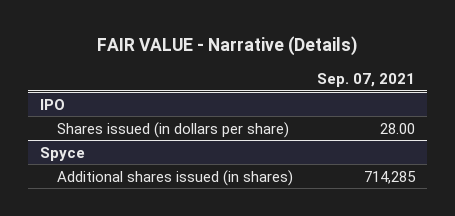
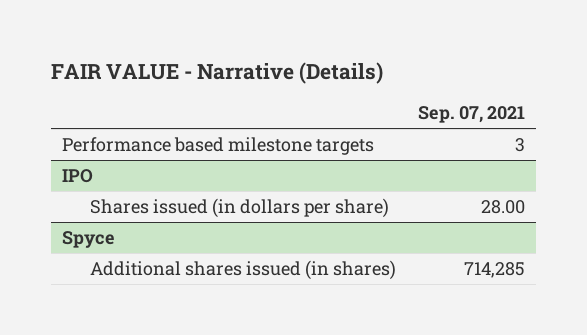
+ Performance based milestone targets | 3

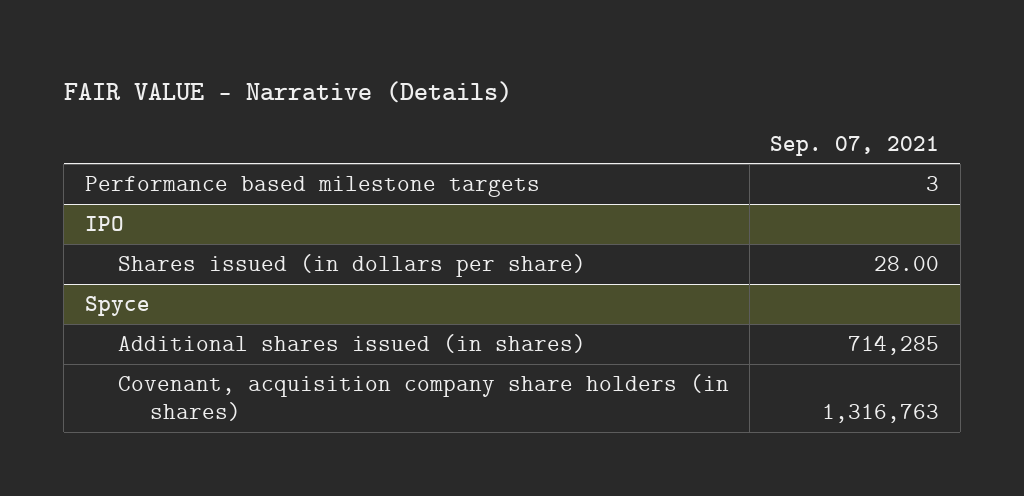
@ Spyce
+ Covenant, acquisition company share holders (in shares) | 1,316,763

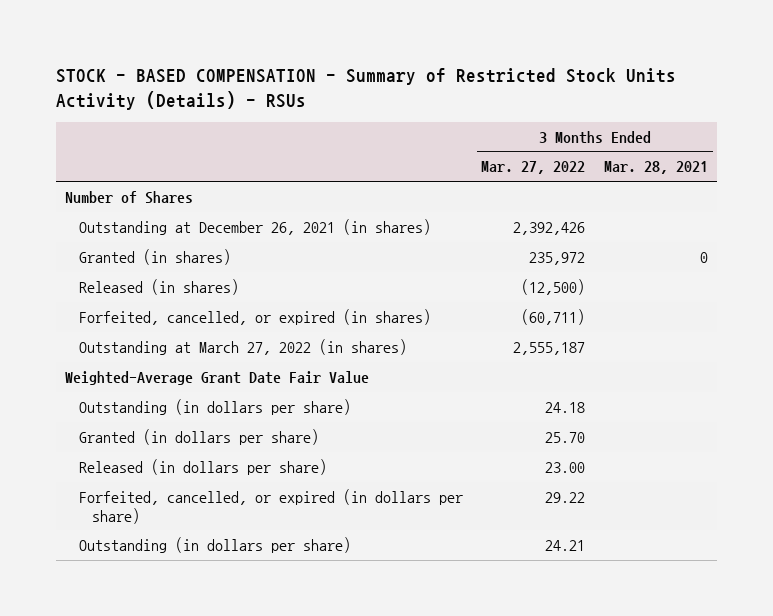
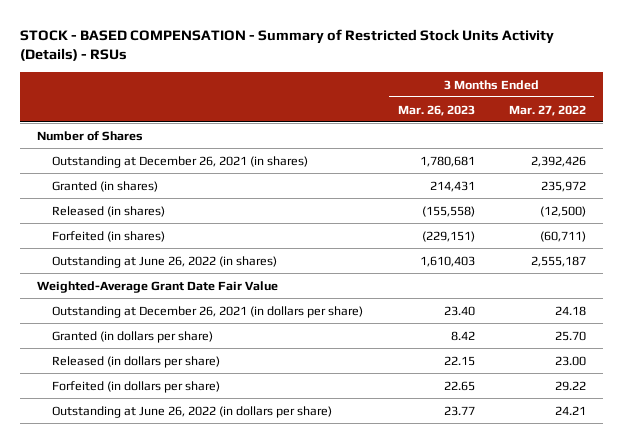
- | 3 Months Ended Mar. 27, 2022 | 3 Months Ended Mar. 28, 2021
+ | 3 Months Ended Mar. 26, 2023 | 3 Months Ended Mar. 27, 2022
- Forfeited, cancelled, or expired (in shares) | (60,711) |
- Outstanding at March 27, 2022 (in shares) | 2,555,187 |
+ Forfeited (in shares) | (229,151) | (60,711)
+ Outstanding at June 26, 2022 (in shares) | 1,610,403 | 2,555,187
- Outstanding (in dollars per share) | 24.18 |
+ Outstanding at December 26, 2021 (in dollars per share) | 23.40 | 24.18
- Forfeited, cancelled, or expired (in dollars per share) | 29.22 |
- Outstanding (in dollars per share) | 24.21 |
+ Forfeited (in dollars per share) | 22.65 | 29.22
+ Outstanding at June 26, 2022 (in dollars per share) | 23.77 | 24.21

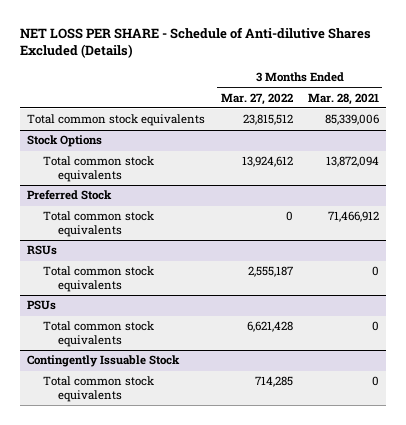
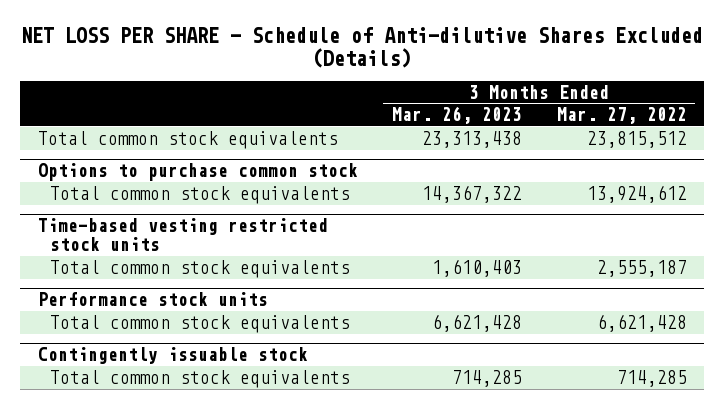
- | 3 Months Ended Mar. 27, 2022 | 3 Months Ended Mar. 28, 2021
+ | 3 Months Ended Mar. 26, 2023 | 3 Months Ended Mar. 27, 2022
- Stock Options
+ Options to purchase common stock
- Preferred Stock
- Total common stock equivalents | 0 | 71,466,912
- RSUs
+ Time-based vesting restricted stock units
- PSUs
+ Performance stock units
- Contingently Issuable Stock
+ Contingently issuable stock

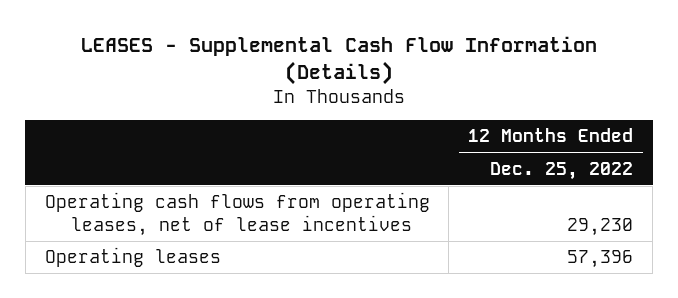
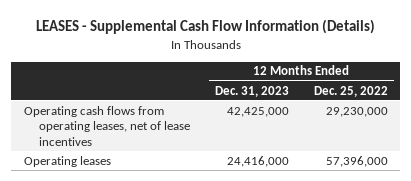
- | 12 Months Ended Dec. 25, 2022
+ | 12 Months Ended Dec. 31, 2023 | 12 Months Ended Dec. 25, 2022
- Operating cash flows from operating leases, net of lease incentives | 29,230
- Operating leases | 57,396
+ Operating cash flows from operating leases, net of lease incentives | 42,425,000 | 29,230,000
+ Operating leases | 24,416,000 | 57,396,000

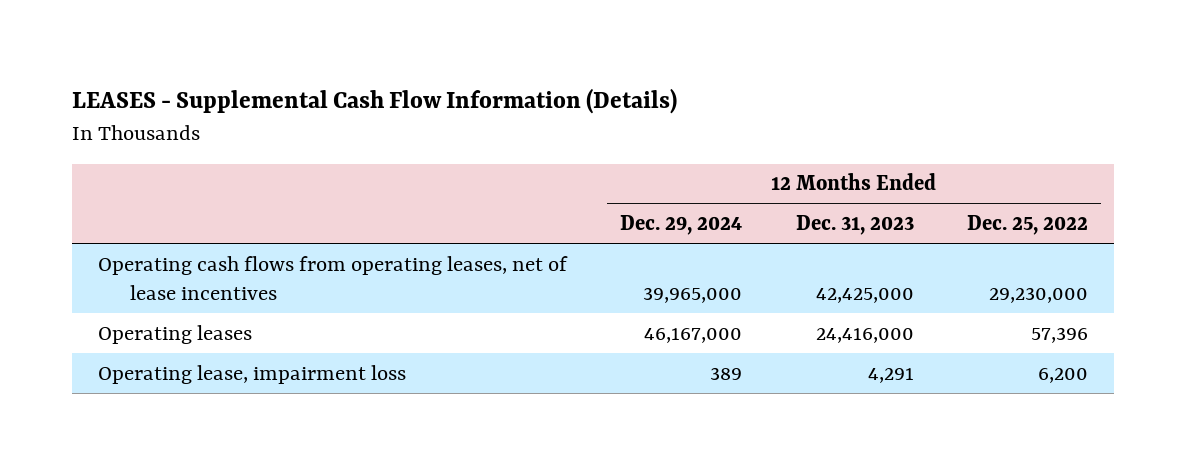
- | 12 Months Ended Dec. 31, 2023 | 12 Months Ended Dec. 25, 2022
+ | 12 Months Ended Dec. 29, 2024 | 12 Months Ended Dec. 31, 2023 | 12 Months Ended Dec. 25, 2022
- Operating leases | 24,416,000 | 57,396,000
+ Operating leases | 46,167,000 | 24,416,000 | 57,396
+ Operating lease, impairment loss | 389 | 4,291 | 6,200

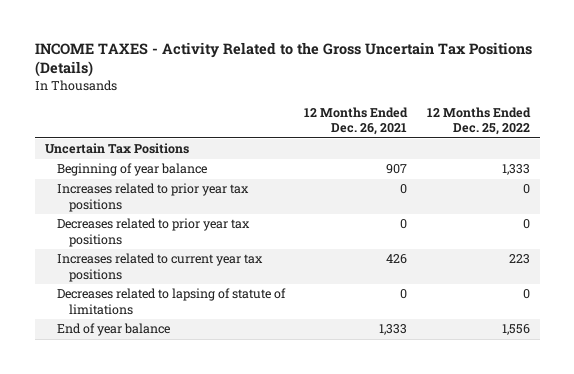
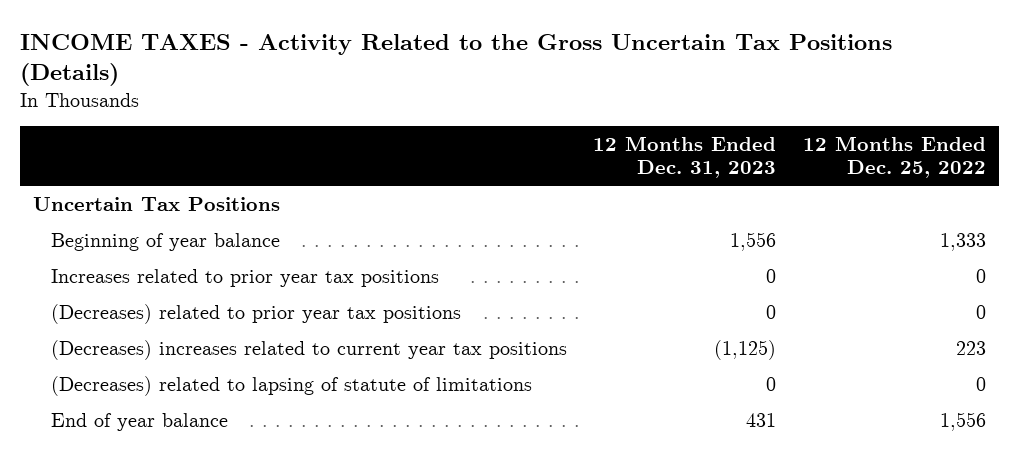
- | 12 Months Ended Dec. 26, 2021 | 12 Months Ended Dec. 25, 2022
+ | 12 Months Ended Dec. 31, 2023 | 12 Months Ended Dec. 25, 2022
- Decreases related to prior year tax positions | 0 | 0
- Increases related to current year tax positions | 426 | 223
- Decreases related to lapsing of statute of limitations | 0 | 0
+ (Decreases) related to prior year tax positions | 0 | 0
+ (Decreases) increases related to current year tax positions | (1,125) | 223
+ (Decreases) related to lapsing of statute of limitations | 0 | 0

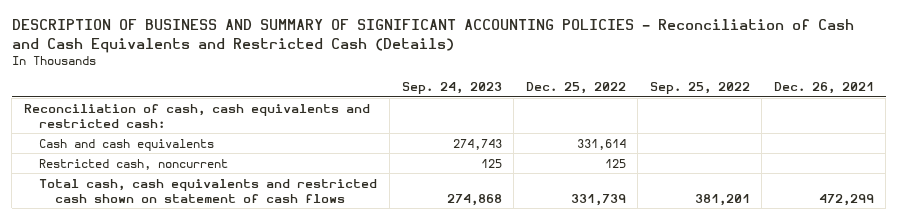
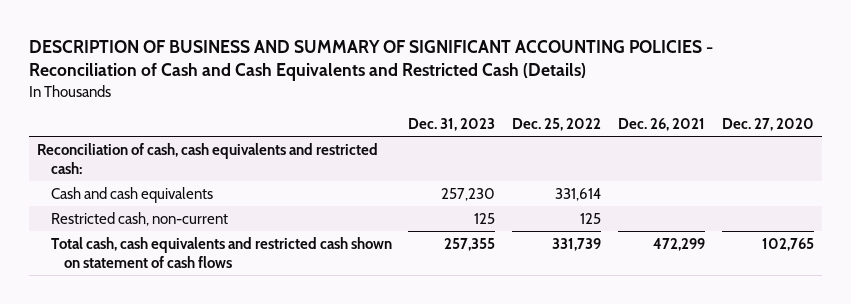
- | Sep. 24, 2023 | Dec. 25, 2022 | Sep. 25, 2022 | Dec. 26, 2021
+ | Dec. 31, 2023 | Dec. 25, 2022 | Dec. 26, 2021 | Dec. 27, 2020
- Restricted cash, noncurrent | 125 | 125 | |
+ Restricted cash, non-current | 125 | 125 | |

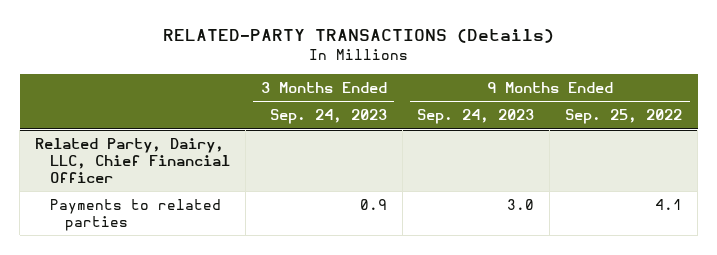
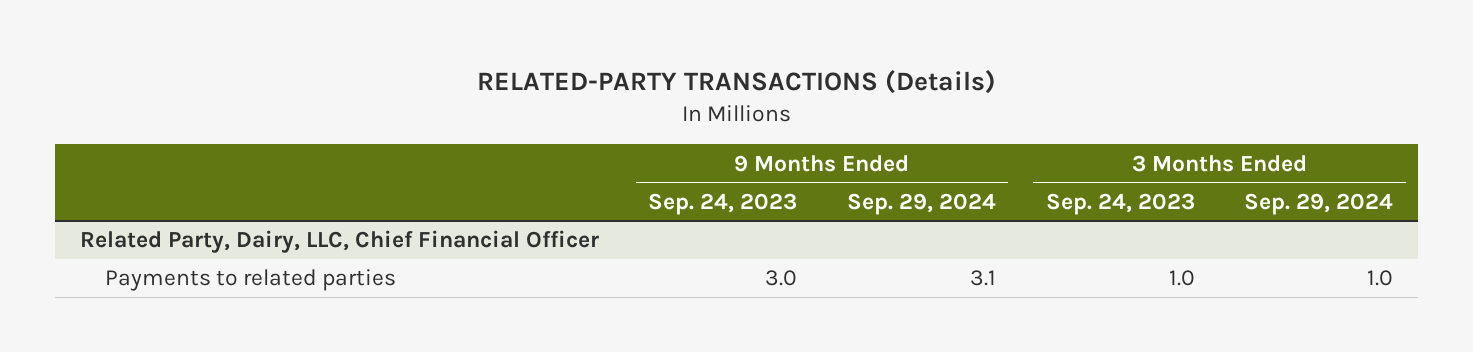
- | 3 Months Ended Sep. 24, 2023 | 9 Months Ended Sep. 24, 2023 | 9 Months Ended Sep. 25, 2022
+ | 9 Months Ended Sep. 24, 2023 | 9 Months Ended Sep. 29, 2024 | 3 Months Ended Sep. 24, 2023 | 3 Months Ended Sep. 29, 2024
@ Related Party, Dairy, LLC, Chief Financial Officer
- Payments to related parties | 0.9 | 3.0 | 4.1
+ Payments to related parties | 3.0 | 3.1 | 1.0 | 1.0

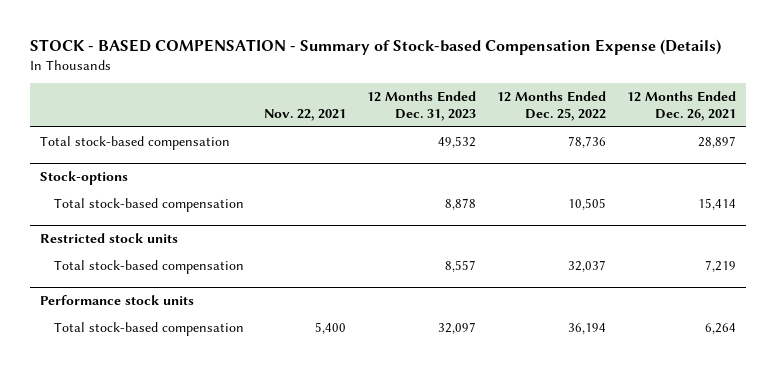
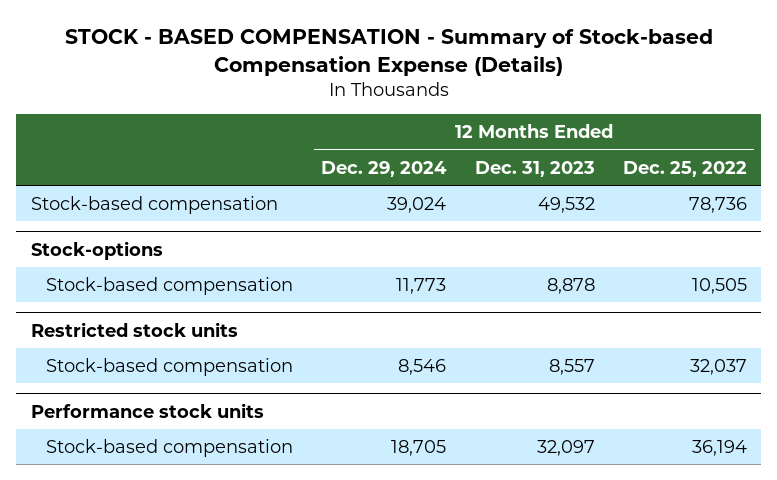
- | Nov. 22, 2021 | 12 Months Ended Dec. 31, 2023 | 12 Months Ended Dec. 25, 2022 | 12 Months Ended Dec. 26, 2021
+ | 12 Months Ended Dec. 29, 2024 | 12 Months Ended Dec. 31, 2023 | 12 Months Ended Dec. 25, 2022
- Total stock-based compensation | | 49,532 | 78,736 | 28,897
+ Stock-based compensation | 39,024 | 49,532 | 78,736
@ Stock-options
- Total stock-based compensation | | 8,878 | 10,505 | 15,414
+ Stock-based compensation | 11,773 | 8,878 | 10,505
@ Restricted stock units
- Total stock-based compensation | | 8,557 | 32,037 | 7,219
+ Stock-based compensation | 8,546 | 8,557 | 32,037
@ Performance stock units
- Total stock-based compensation | 5,400 | 32,097 | 36,194 | 6,264
+ Stock-based compensation | 18,705 | 32,097 | 36,194

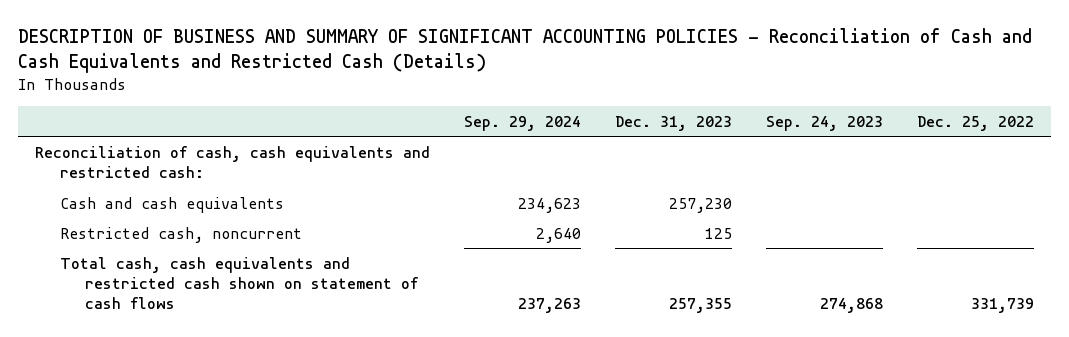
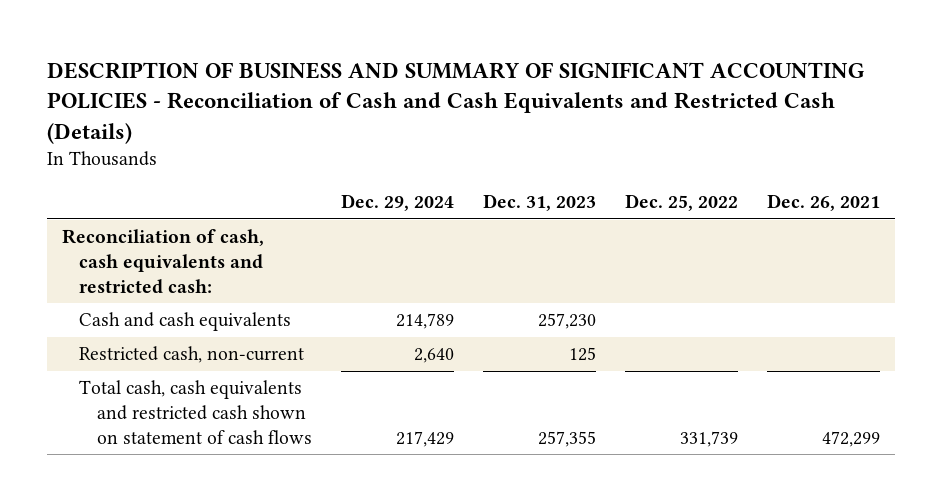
- | Sep. 29, 2024 | Dec. 31, 2023 | Sep. 24, 2023 | Dec. 25, 2022
+ | Dec. 29, 2024 | Dec. 31, 2023 | Dec. 25, 2022 | Dec. 26, 2021
- Restricted cash, noncurrent | 2,640 | 125 | |
+ Restricted cash, non-current | 2,640 | 125 | |

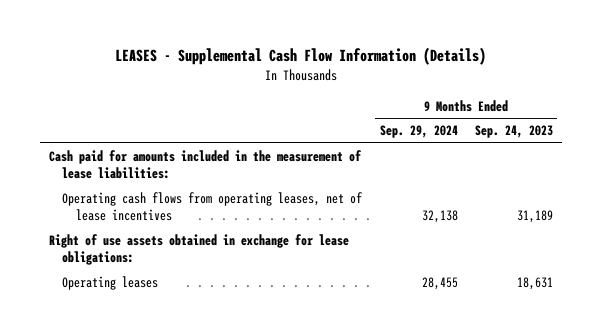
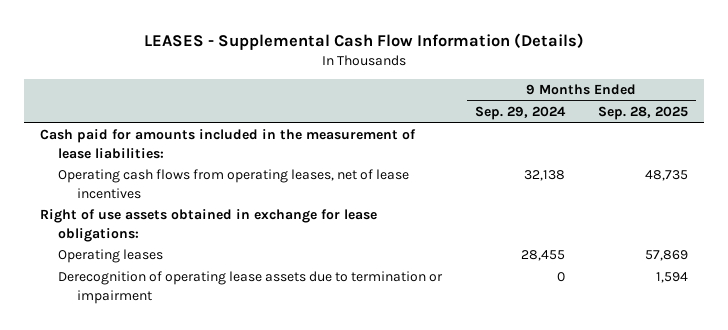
- | 9 Months Ended Sep. 29, 2024 | 9 Months Ended Sep. 24, 2023
+ | 9 Months Ended Sep. 29, 2024 | 9 Months Ended Sep. 28, 2025
+ Derecognition of operating lease assets due to termination or impairment | 0 | 1,594

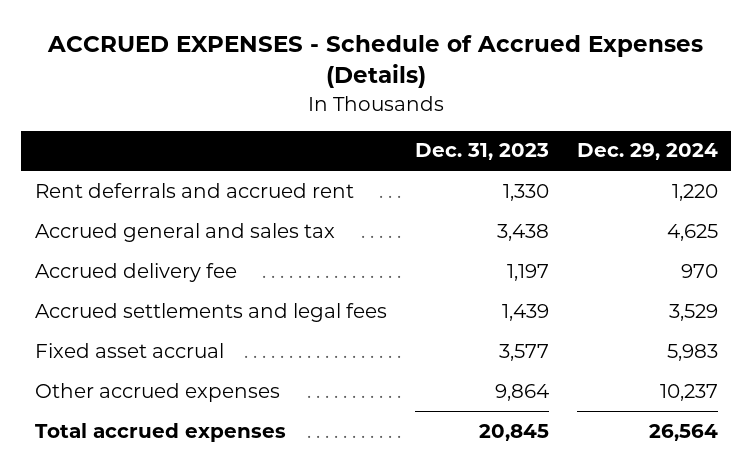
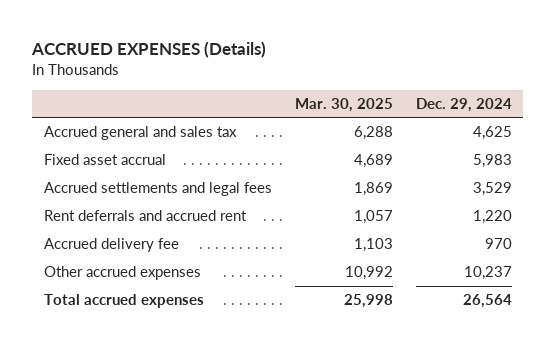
- ACCRUED EXPENSES - Schedule of Accrued Expenses (Details)
+ ACCRUED EXPENSES (Details)
- | Dec. 31, 2023 | Dec. 29, 2024
+ | Mar. 30, 2025 | Dec. 29, 2024
moved down: Accrued settlements and legal fees | 1,869 | 3,529
moved down: Rent deferrals and accrued rent | 1,057 | 1,220
moved down: Accrued delivery fee | 1,103 | 970

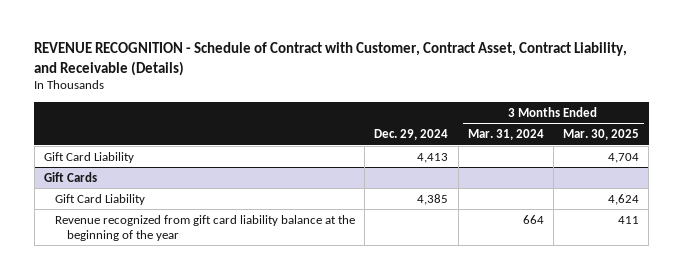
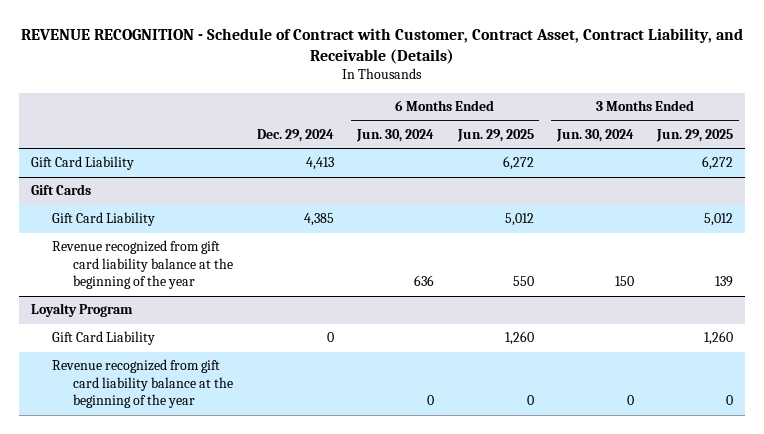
- | Dec. 29, 2024 | 3 Months Ended Mar. 31, 2024 | 3 Months Ended Mar. 30, 2025
+ | Dec. 29, 2024 | 6 Months Ended Jun. 30, 2024 | 6 Months Ended Jun. 29, 2025 | 3 Months Ended Jun. 30, 2024 | 3 Months Ended Jun. 29, 2025
+ Loyalty Program
+ Gift Card Liability | 0 | | 1,260 | | 1,260
+ Revenue recognized from gift card liability balance at the beginning of the year | | 0 | 0 | 0 | 0

